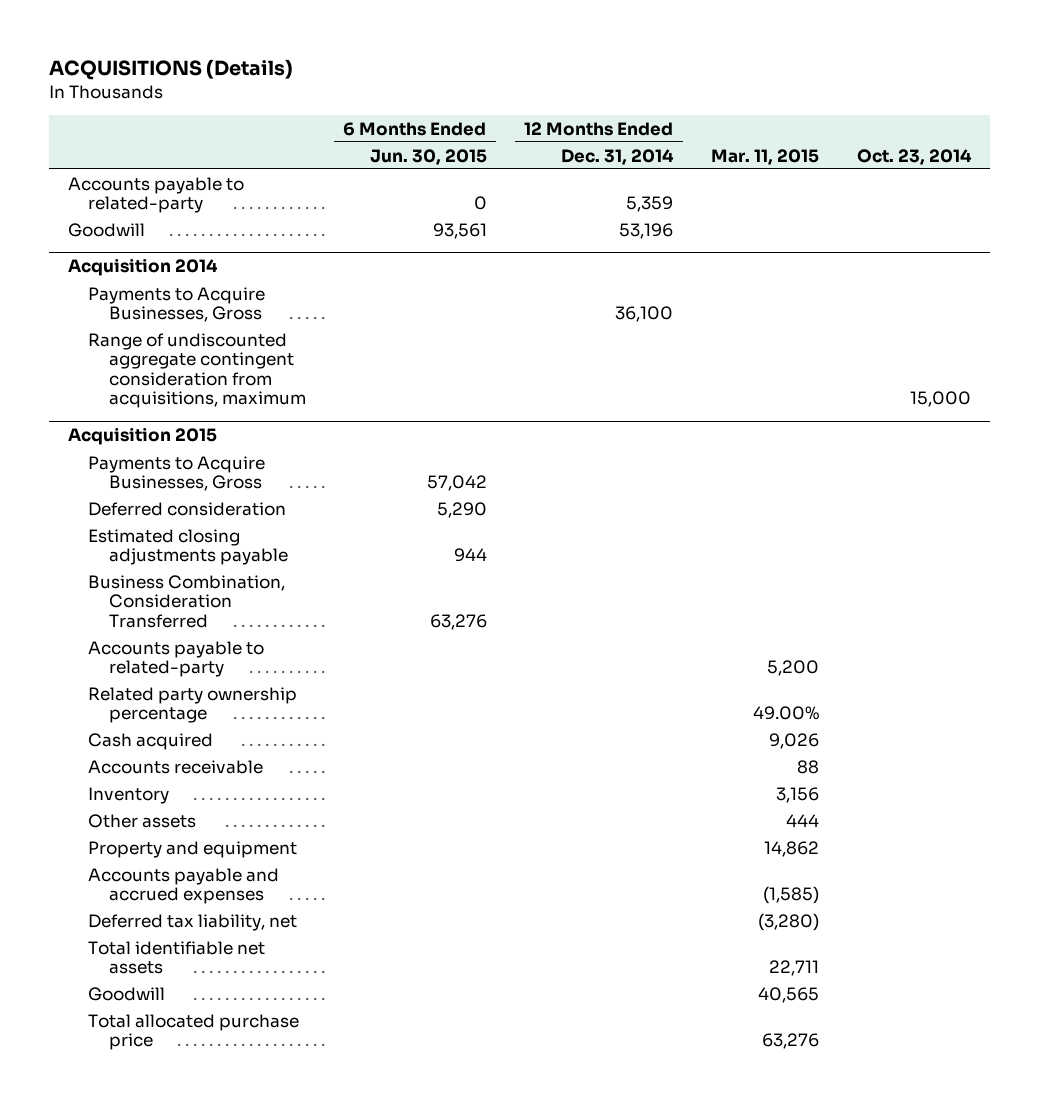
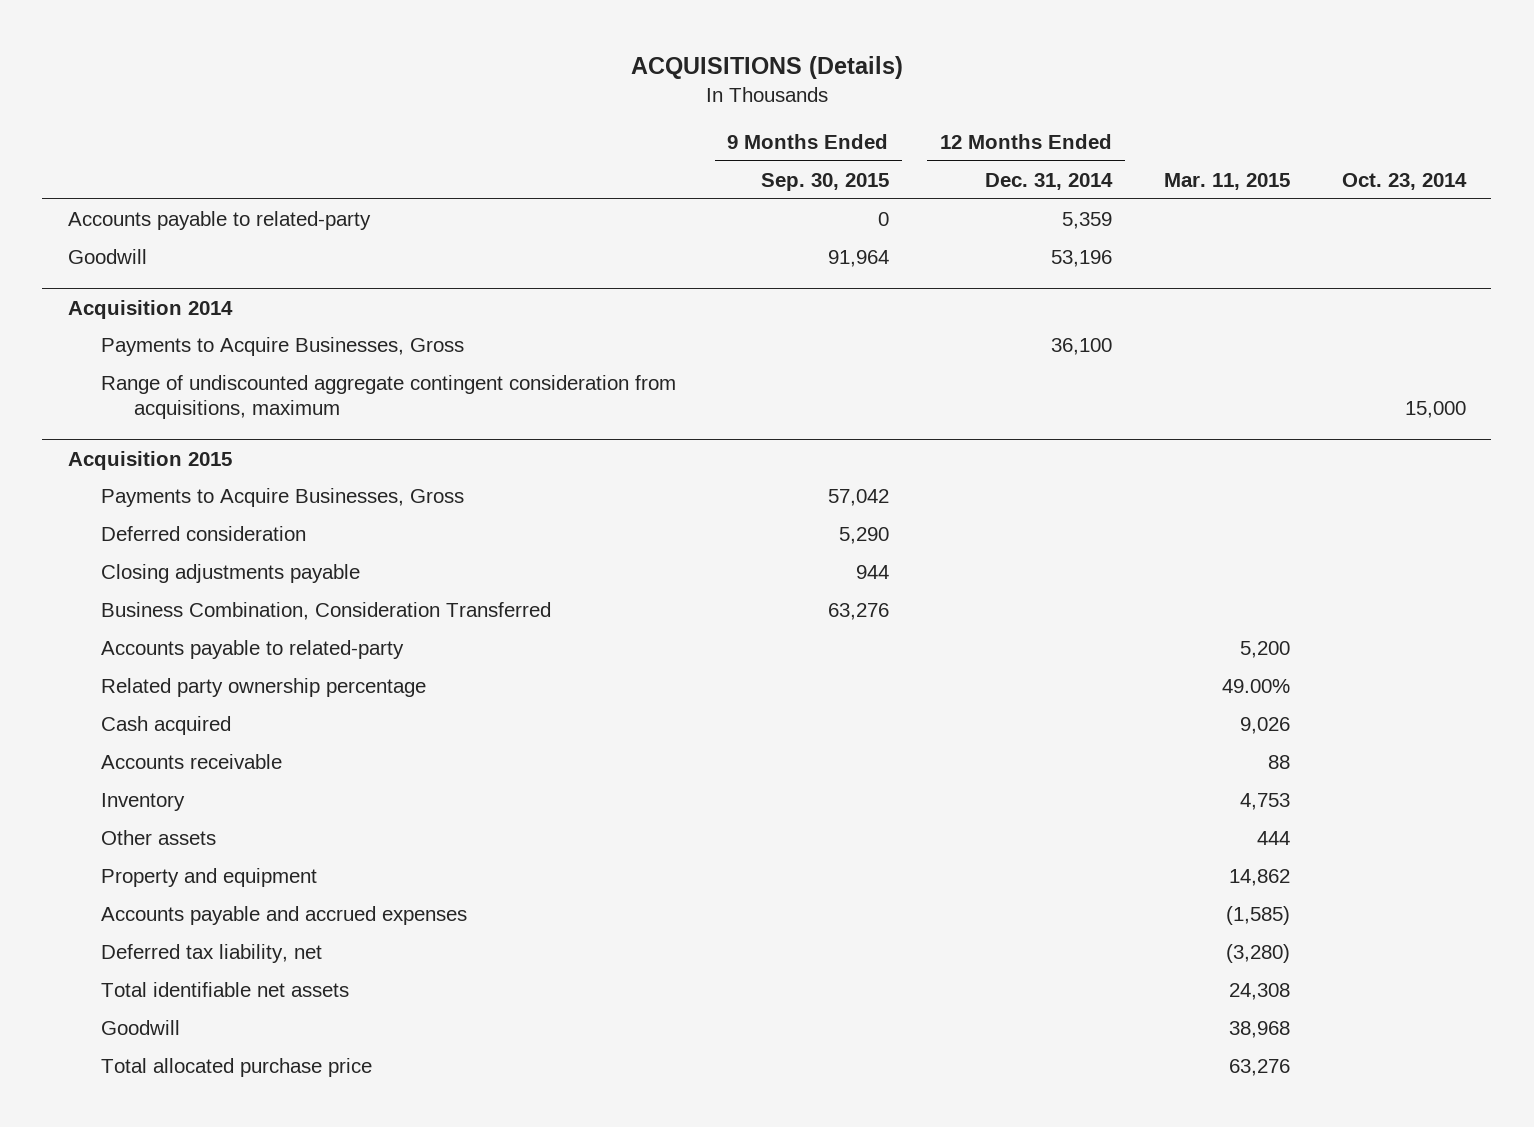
- | 6 Months Ended Jun. 30, 2015 | 12 Months Ended Dec. 31, 2014 | Mar. 11, 2015 | Oct. 23, 2014
+ | 9 Months Ended Sep. 30, 2015 | 12 Months Ended Dec. 31, 2014 | Mar. 11, 2015 | Oct. 23, 2014
@ Acquisition 2015
- Estimated closing adjustments payable | 944 | | |
+ Closing adjustments payable | 944 | | |
- Inventory | | | 3,156 |
+ Inventory | | | 4,753 |
- Total identifiable net assets | | | 22,711 |
- Goodwill | | | 40,565 |
+ Total identifiable net assets | | | 24,308 |
+ Goodwill | | | 38,968 |

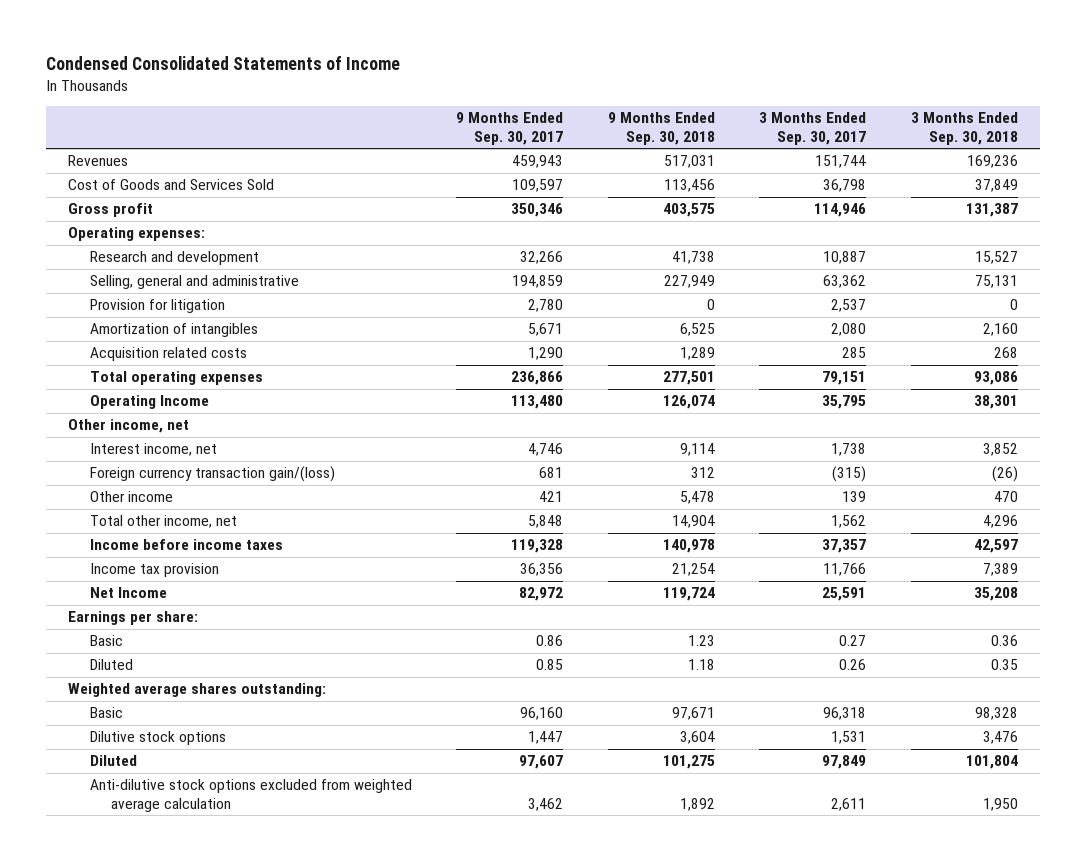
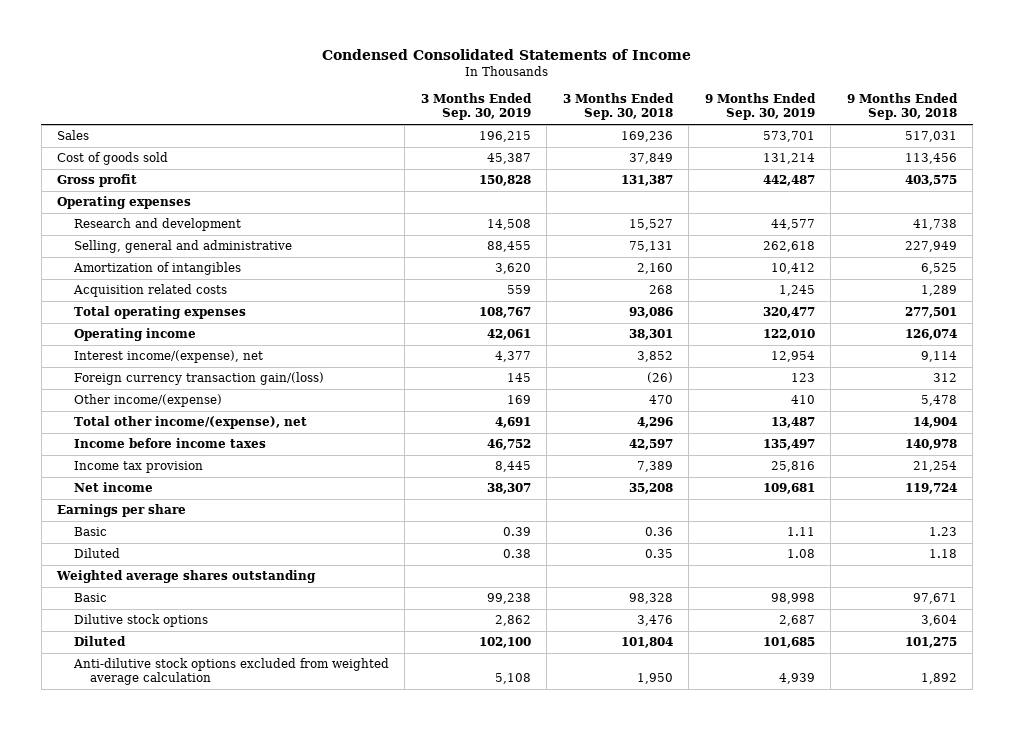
- | 9 Months Ended Sep. 30, 2017 | 9 Months Ended Sep. 30, 2018 | 3 Months Ended Sep. 30, 2017 | 3 Months Ended Sep. 30, 2018
+ | 3 Months Ended Sep. 30, 2019 | 3 Months Ended Sep. 30, 2018 | 9 Months Ended Sep. 30, 2019 | 9 Months Ended Sep. 30, 2018
- Revenues | 459,943 | 517,031 | 151,744 | 169,236
- Cost of Goods and Services Sold | 109,597 | 113,456 | 36,798 | 37,849
+ Sales | 196,215 | 169,236 | 573,701 | 517,031
+ Cost of goods sold | 45,387 | 37,849 | 131,214 | 113,456
- Operating expenses:
+ Operating expenses
- Provision for litigation | 2,780 | 0 | 2,537 | 0
- Operating Income | 113,480 | 126,074 | 35,795 | 38,301
- Other income, net
- Interest income, net | 4,746 | 9,114 | 1,738 | 3,852
+ Operating income | 42,061 | 38,301 | 122,010 | 126,074
+ Interest income/(expense), net | 4,377 | 3,852 | 12,954 | 9,114
- Other income | 421 | 5,478 | 139 | 470
- Total other income, net | 5,848 | 14,904 | 1,562 | 4,296
+ Other income/(expense) | 169 | 470 | 410 | 5,478
+ Total other income/(expense), net | 4,691 | 4,296 | 13,487 | 14,904
- Net Income | 82,972 | 119,724 | 25,591 | 35,208
- Earnings per share:
+ Net income | 38,307 | 35,208 | 109,681 | 119,724
+ Earnings per share
- Weighted average shares outstanding:
+ Weighted average shares outstanding

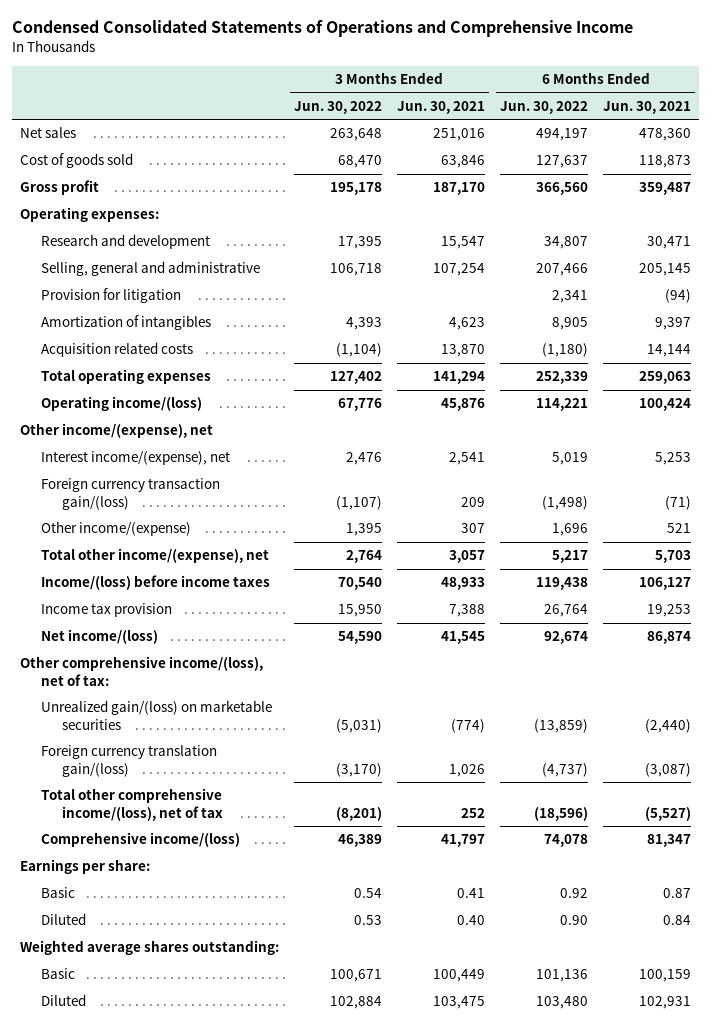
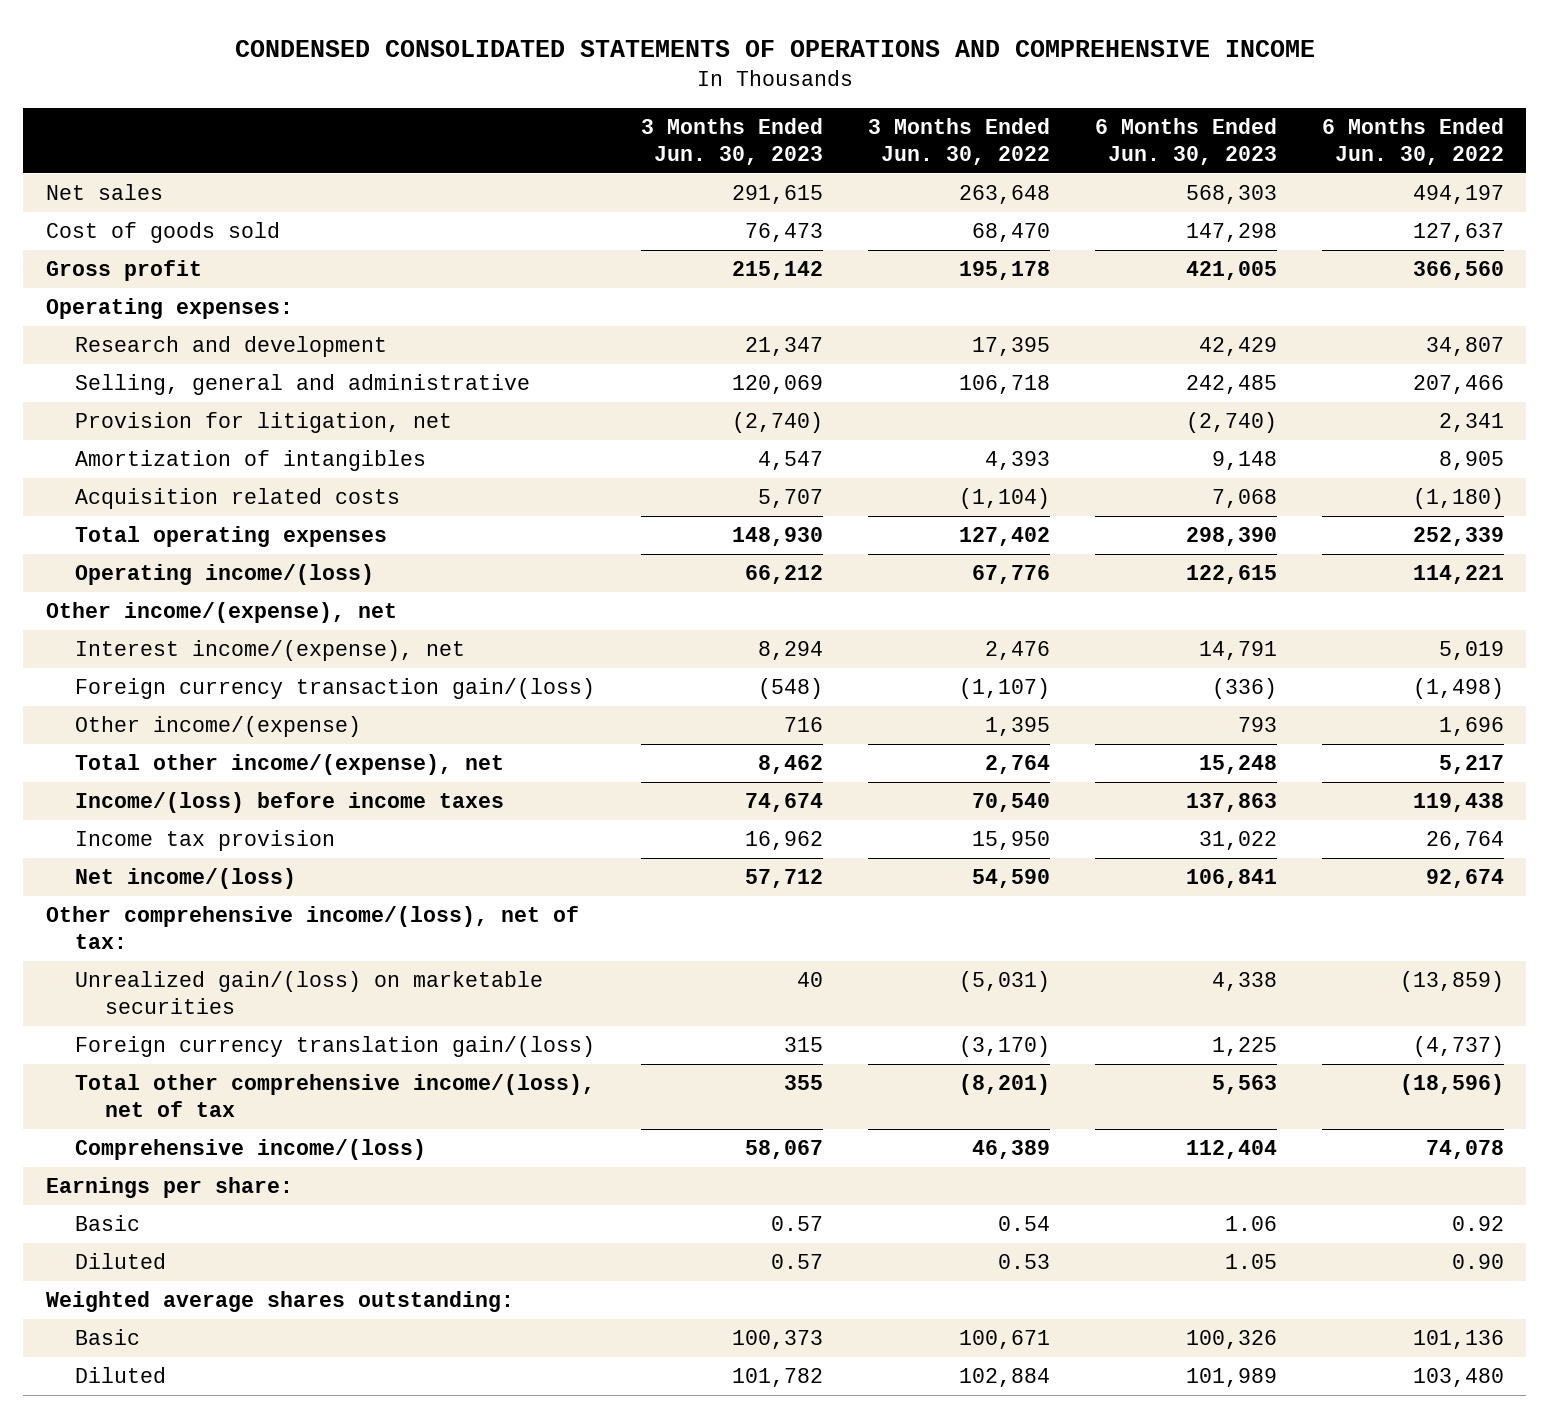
- Condensed Consolidated Statements of Operations and Comprehensive Income
+ CONDENSED CONSOLIDATED STATEMENTS OF OPERATIONS AND COMPREHENSIVE INCOME
- | 3 Months Ended Jun. 30, 2022 | 3 Months Ended Jun. 30, 2021 | 6 Months Ended Jun. 30, 2022 | 6 Months Ended Jun. 30, 2021
+ | 3 Months Ended Jun. 30, 2023 | 3 Months Ended Jun. 30, 2022 | 6 Months Ended Jun. 30, 2023 | 6 Months Ended Jun. 30, 2022
- Provision for litigation | | | 2,341 | (94)
+ Provision for litigation, net | (2,740) | | (2,740) | 2,341

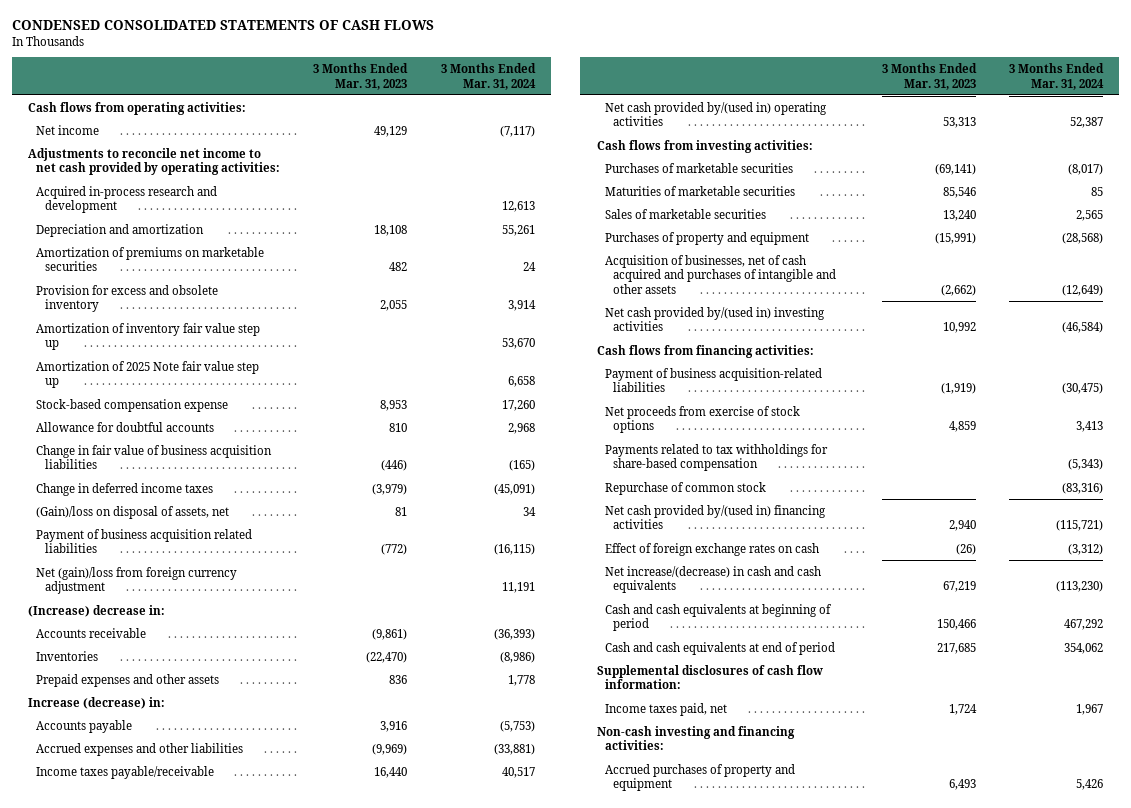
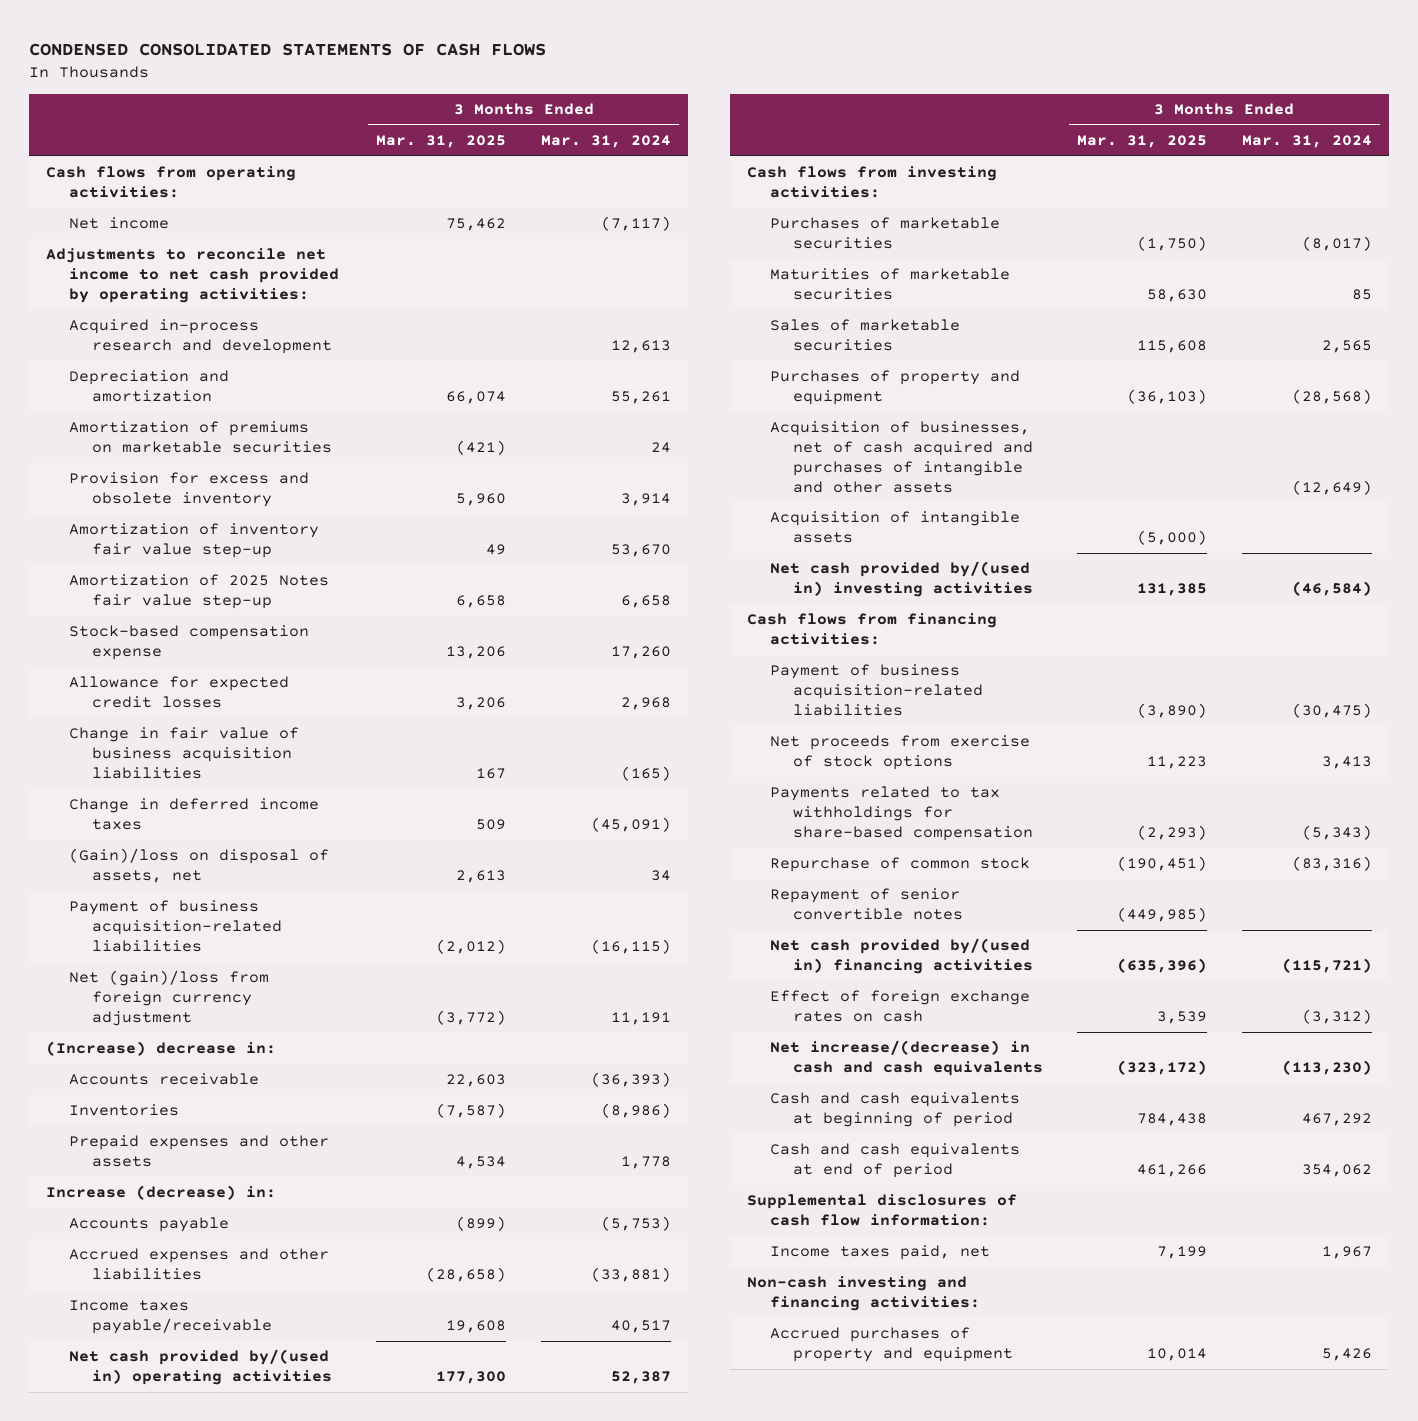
- | 3 Months Ended Mar. 31, 2023 | 3 Months Ended Mar. 31, 2024
+ | 3 Months Ended Mar. 31, 2025 | 3 Months Ended Mar. 31, 2024
- Amortization of inventory fair value step up | | 53,670
- Amortization of 2025 Note fair value step up | | 6,658
+ Amortization of inventory fair value step-up | 49 | 53,670
+ Amortization of 2025 Notes fair value step-up | 6,658 | 6,658
- Allowance for doubtful accounts | 810 | 2,968
+ Allowance for expected credit losses | 3,206 | 2,968
- Payment of business acquisition related liabilities | (772) | (16,115)
+ Payment of business acquisition-related liabilities | (2,012) | (16,115)
+ Acquisition of intangible assets | (5,000) |
+ Repayment of senior convertible notes | (449,985) |

